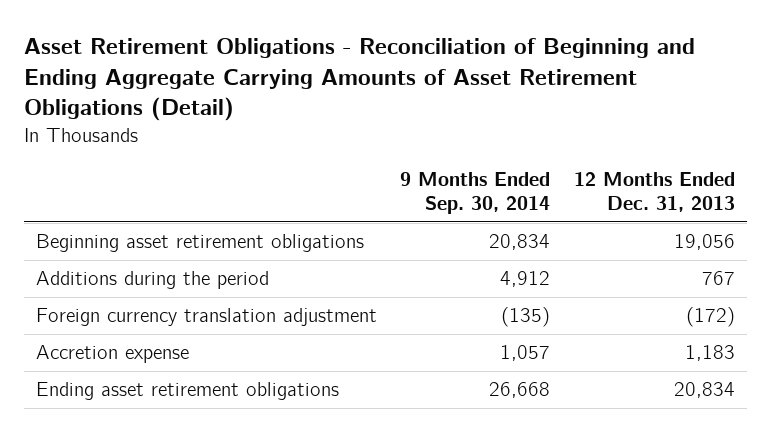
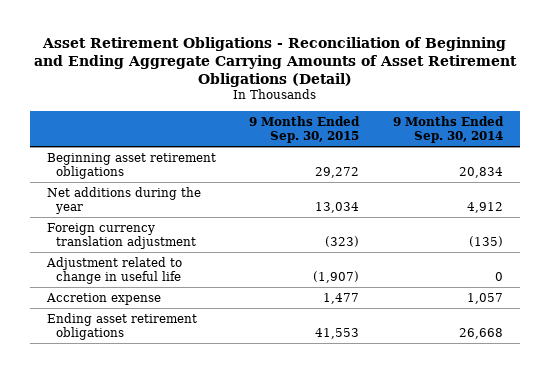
- | 9 Months Ended Sep. 30, 2014 | 12 Months Ended Dec. 31, 2013
+ | 9 Months Ended Sep. 30, 2015 | 9 Months Ended Sep. 30, 2014
- Additions during the period | 4,912 | 767
+ Net additions during the year | 13,034 | 4,912
+ Adjustment related to change in useful life | (1,907) | 0

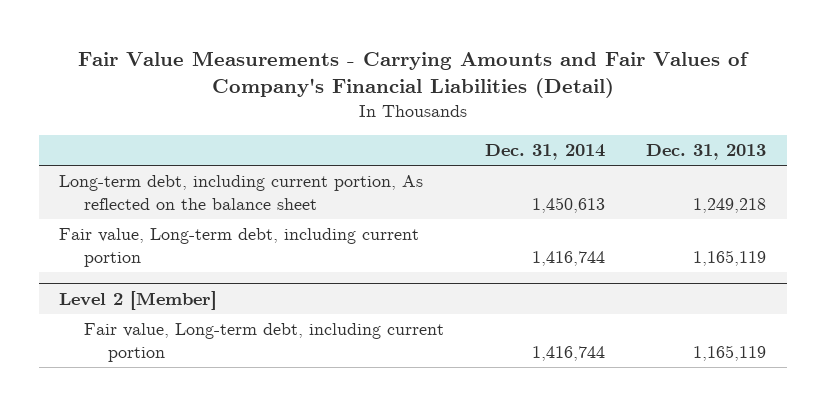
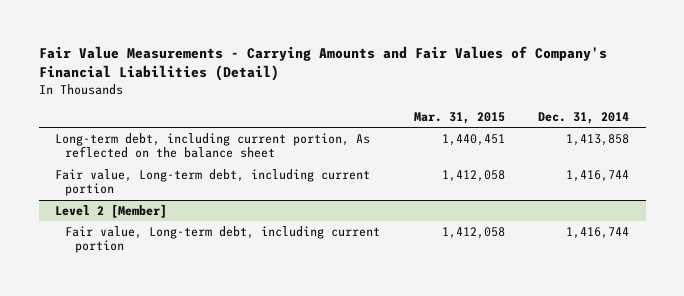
- | Dec. 31, 2014 | Dec. 31, 2013
+ | Mar. 31, 2015 | Dec. 31, 2014
- Long-term debt, including current portion, As reflected on the balance sheet | 1,450,613 | 1,249,218
+ Long-term debt, including current portion, As reflected on the balance sheet | 1,440,451 | 1,413,858

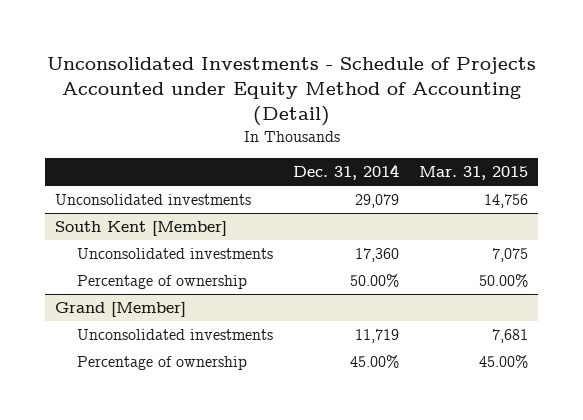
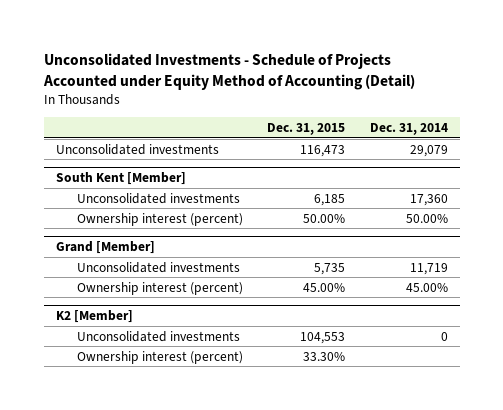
- | Dec. 31, 2014 | Mar. 31, 2015
+ | Dec. 31, 2015 | Dec. 31, 2014
@ South Kent [Member]
- Percentage of ownership | 50.00% | 50.00%
+ Ownership interest (percent) | 50.00% | 50.00%
@ Grand [Member]
- Percentage of ownership | 45.00% | 45.00%
+ Ownership interest (percent) | 45.00% | 45.00%
+ K2 [Member]
+ Unconsolidated investments | 104,553 | 0
+ Ownership interest (percent) | 33.30% |

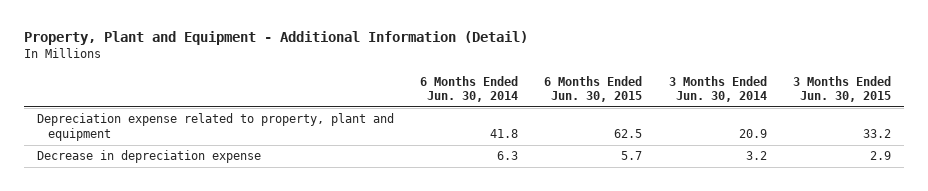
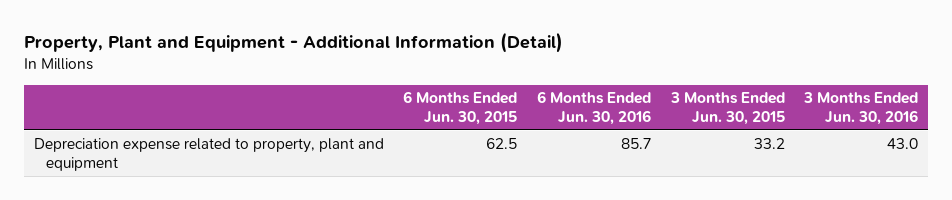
- | 6 Months Ended Jun. 30, 2014 | 6 Months Ended Jun. 30, 2015 | 3 Months Ended Jun. 30, 2014 | 3 Months Ended Jun. 30, 2015
+ | 6 Months Ended Jun. 30, 2015 | 6 Months Ended Jun. 30, 2016 | 3 Months Ended Jun. 30, 2015 | 3 Months Ended Jun. 30, 2016
- Decrease in depreciation expense | 6.3 | 5.7 | 3.2 | 2.9

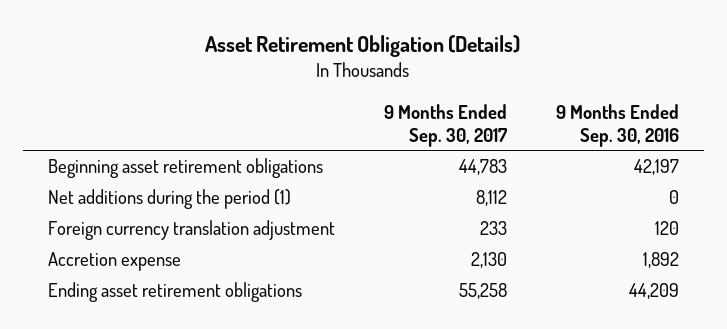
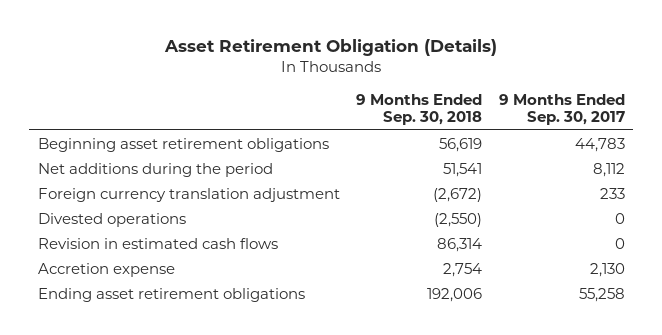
- | 9 Months Ended Sep. 30, 2017 | 9 Months Ended Sep. 30, 2016
+ | 9 Months Ended Sep. 30, 2018 | 9 Months Ended Sep. 30, 2017
- Net additions during the period (1) | 8,112 | 0
+ Net additions during the period | 51,541 | 8,112
+ Divested operations | (2,550) | 0
+ Revision in estimated cash flows | 86,314 | 0

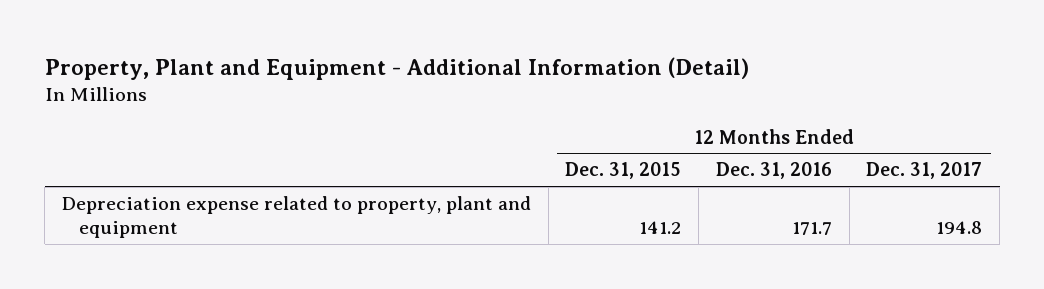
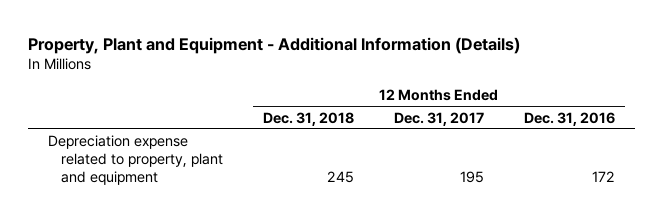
- Property, Plant and Equipment - Additional Information (Detail)
+ Property, Plant and Equipment - Additional Information (Details)
- | 12 Months Ended Dec. 31, 2015 | 12 Months Ended Dec. 31, 2016 | 12 Months Ended Dec. 31, 2017
+ | 12 Months Ended Dec. 31, 2018 | 12 Months Ended Dec. 31, 2017 | 12 Months Ended Dec. 31, 2016
- Depreciation expense related to property, plant and equipment | 141.2 | 171.7 | 194.8
+ Depreciation expense related to property, plant and equipment | 245 | 195 | 172

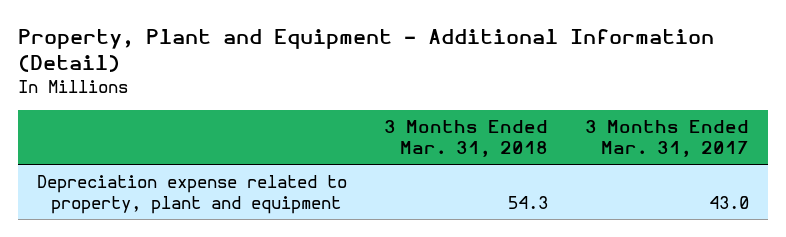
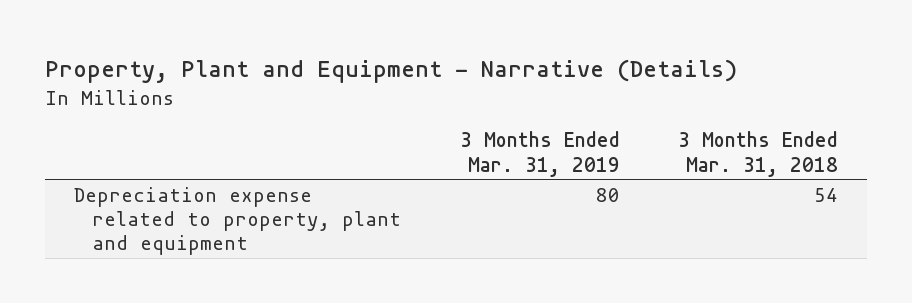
- Property, Plant and Equipment - Additional Information (Detail)
+ Property, Plant and Equipment - Narrative (Details)
- | 3 Months Ended Mar. 31, 2018 | 3 Months Ended Mar. 31, 2017
+ | 3 Months Ended Mar. 31, 2019 | 3 Months Ended Mar. 31, 2018
- Depreciation expense related to property, plant and equipment | 54.3 | 43.0
+ Depreciation expense related to property, plant and equipment | 80 | 54

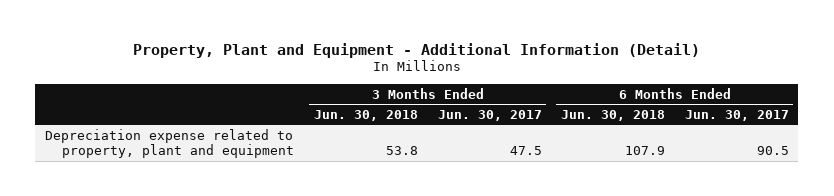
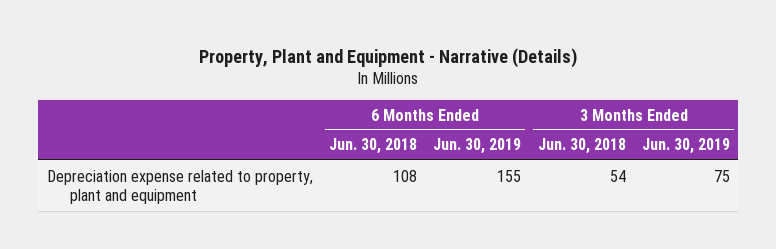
- Property, Plant and Equipment - Additional Information (Detail)
+ Property, Plant and Equipment - Narrative (Details)
- | 3 Months Ended Jun. 30, 2018 | 3 Months Ended Jun. 30, 2017 | 6 Months Ended Jun. 30, 2018 | 6 Months Ended Jun. 30, 2017
+ | 6 Months Ended Jun. 30, 2018 | 6 Months Ended Jun. 30, 2019 | 3 Months Ended Jun. 30, 2018 | 3 Months Ended Jun. 30, 2019
- Depreciation expense related to property, plant and equipment | 53.8 | 47.5 | 107.9 | 90.5
+ Depreciation expense related to property, plant and equipment | 108 | 155 | 54 | 75

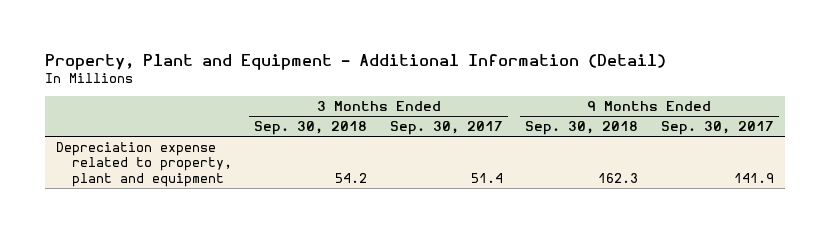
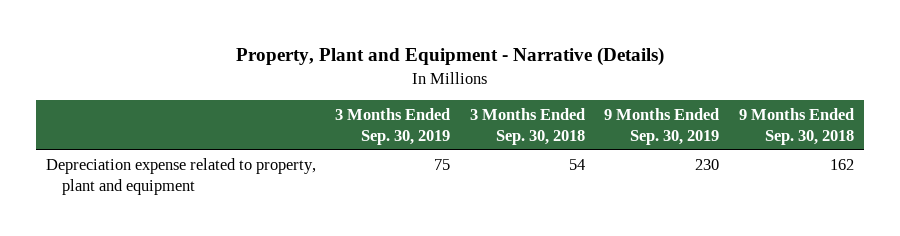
- Property, Plant and Equipment - Additional Information (Detail)
+ Property, Plant and Equipment - Narrative (Details)
- | 3 Months Ended Sep. 30, 2018 | 3 Months Ended Sep. 30, 2017 | 9 Months Ended Sep. 30, 2018 | 9 Months Ended Sep. 30, 2017
+ | 3 Months Ended Sep. 30, 2019 | 3 Months Ended Sep. 30, 2018 | 9 Months Ended Sep. 30, 2019 | 9 Months Ended Sep. 30, 2018
- Depreciation expense related to property, plant and equipment | 54.2 | 51.4 | 162.3 | 141.9
+ Depreciation expense related to property, plant and equipment | 75 | 54 | 230 | 162

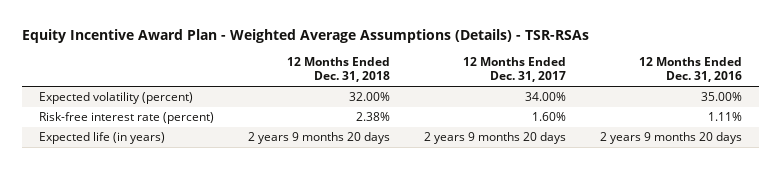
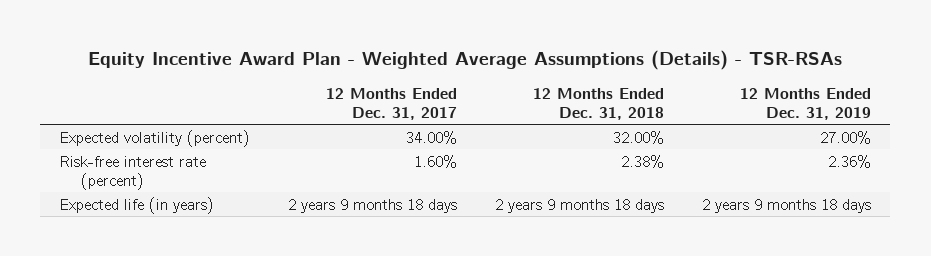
- | 12 Months Ended Dec. 31, 2018 | 12 Months Ended Dec. 31, 2017 | 12 Months Ended Dec. 31, 2016
+ | 12 Months Ended Dec. 31, 2017 | 12 Months Ended Dec. 31, 2018 | 12 Months Ended Dec. 31, 2019
- Expected life (in years) | 2 years 9 months 20 days | 2 years 9 months 20 days | 2 years 9 months 20 days
+ Expected life (in years) | 2 years 9 months 18 days | 2 years 9 months 18 days | 2 years 9 months 18 days

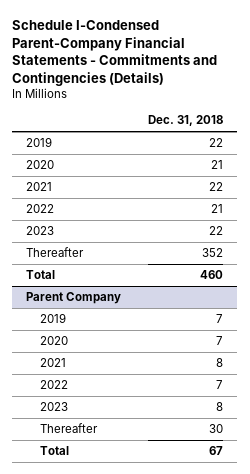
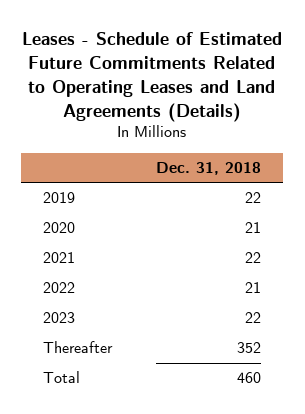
- Schedule I-Condensed Parent-Company Financial Statements - Commitments and Contingencies (Details)
+ Leases - Schedule of Estimated Future Commitments Related to Operating Leases and Land Agreements (Details)
- Parent Company
- 2019 | 7
- 2020 | 7
- 2021 | 8
- 2022 | 7
- 2023 | 8
- Thereafter | 30
- Total | 67

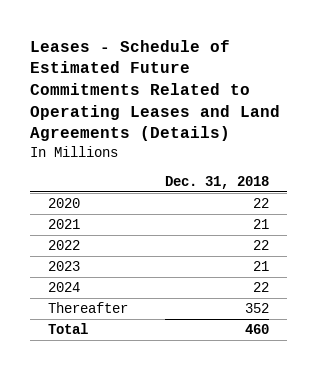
- 2019 | 22
- 2020 | 21
- 2021 | 22
- 2022 | 21
- 2023 | 22
+ 2020 | 22
+ 2021 | 21
+ 2022 | 22
+ 2023 | 21
+ 2024 | 22

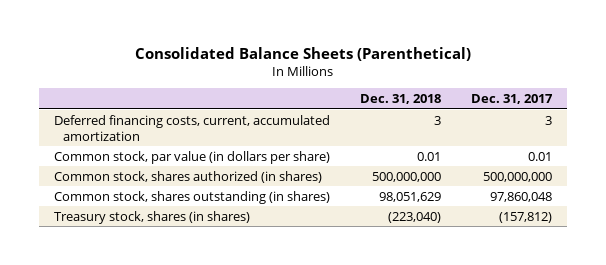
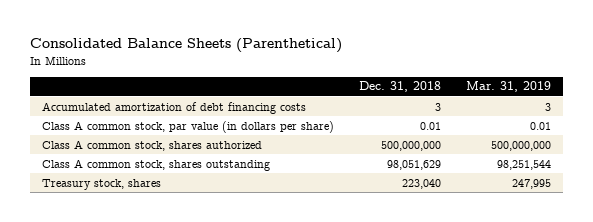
- | Dec. 31, 2018 | Dec. 31, 2017
+ | Dec. 31, 2018 | Mar. 31, 2019
- Deferred financing costs, current, accumulated amortization | 3 | 3
- Common stock, par value (in dollars per share) | 0.01 | 0.01
- Common stock, shares authorized (in shares) | 500,000,000 | 500,000,000
- Common stock, shares outstanding (in shares) | 98,051,629 | 97,860,048
- Treasury stock, shares (in shares) | (223,040) | (157,812)
+ Accumulated amortization of debt financing costs | 3 | 3
+ Class A common stock, par value (in dollars per share) | 0.01 | 0.01
+ Class A common stock, shares authorized | 500,000,000 | 500,000,000
+ Class A common stock, shares outstanding | 98,051,629 | 98,251,544
+ Treasury stock, shares | 223,040 | 247,995

